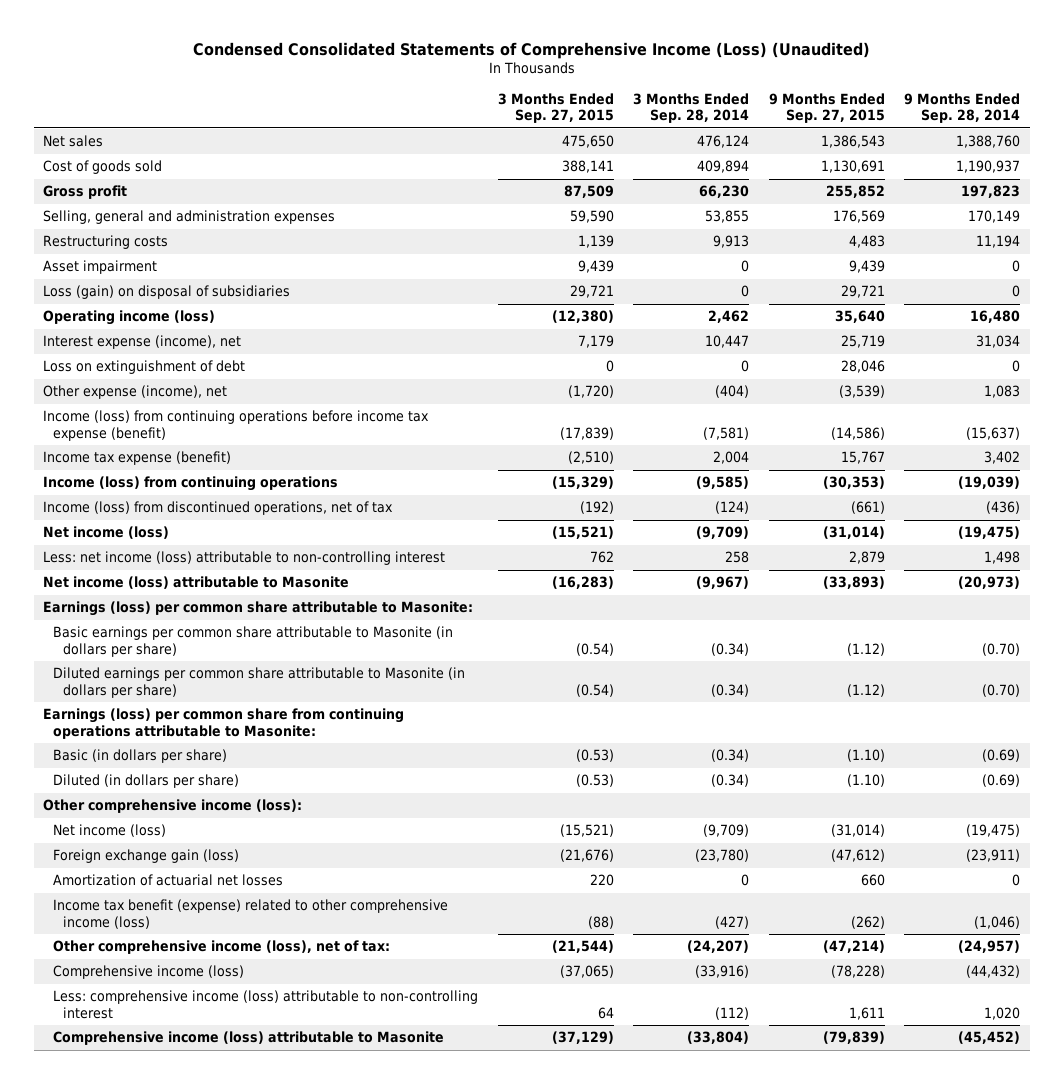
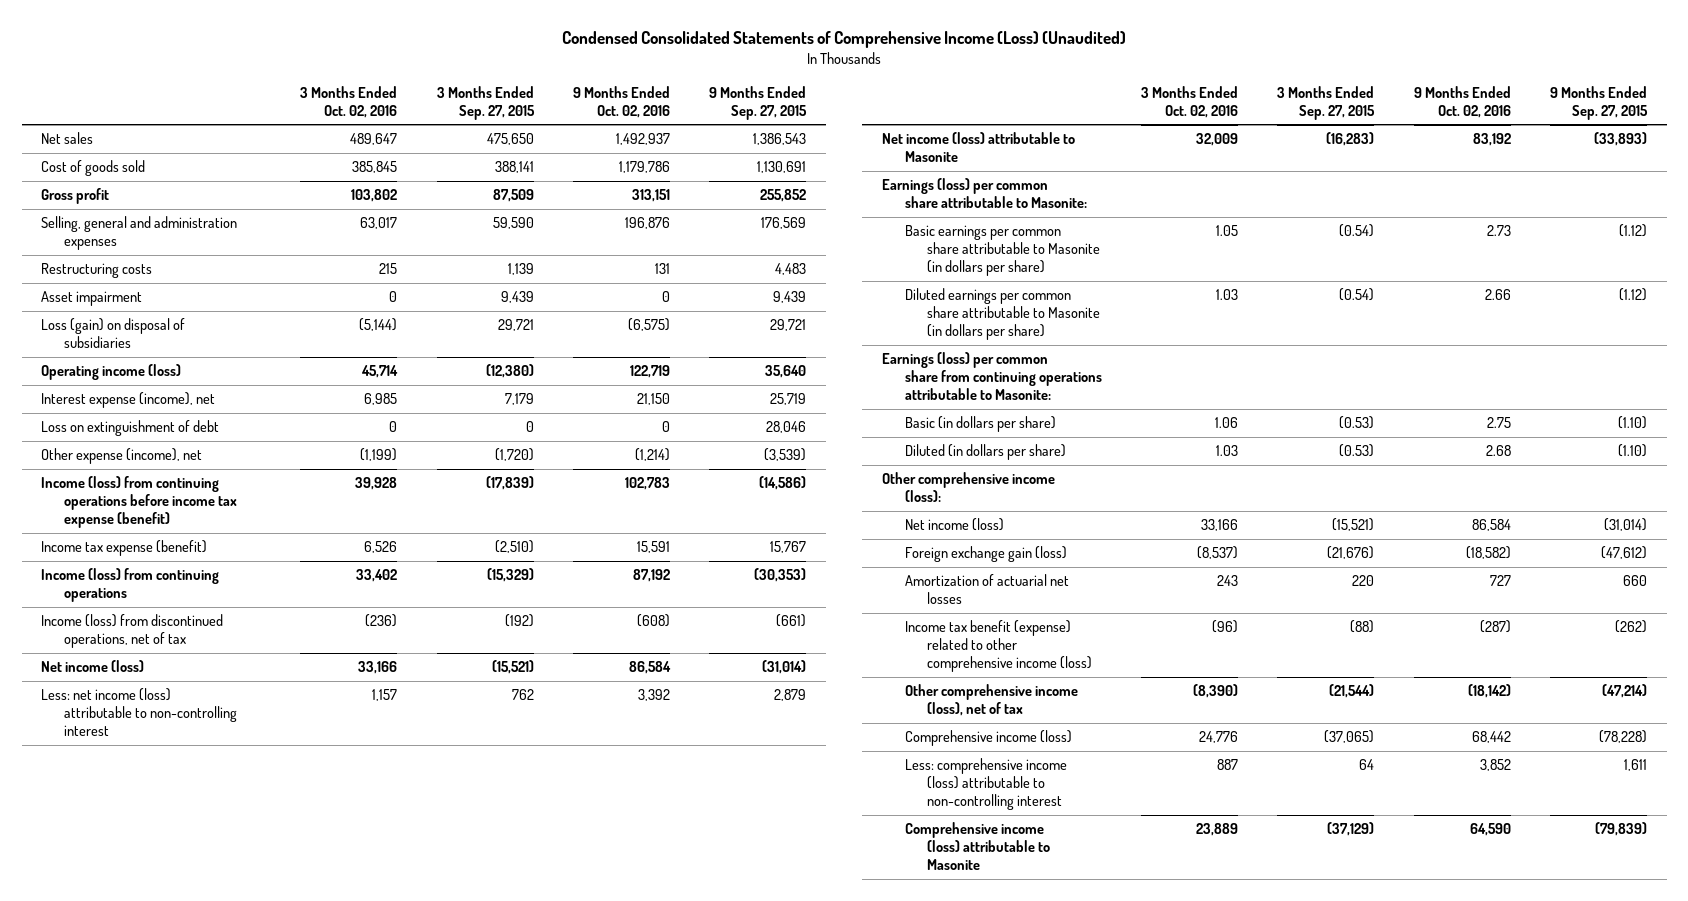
- | 3 Months Ended Sep. 27, 2015 | 3 Months Ended Sep. 28, 2014 | 9 Months Ended Sep. 27, 2015 | 9 Months Ended Sep. 28, 2014
+ | 3 Months Ended Oct. 02, 2016 | 3 Months Ended Sep. 27, 2015 | 9 Months Ended Oct. 02, 2016 | 9 Months Ended Sep. 27, 2015
- Other comprehensive income (loss), net of tax: | (21,544) | (24,207) | (47,214) | (24,957)
+ Other comprehensive income (loss), net of tax | (8,390) | (21,544) | (18,142) | (47,214)

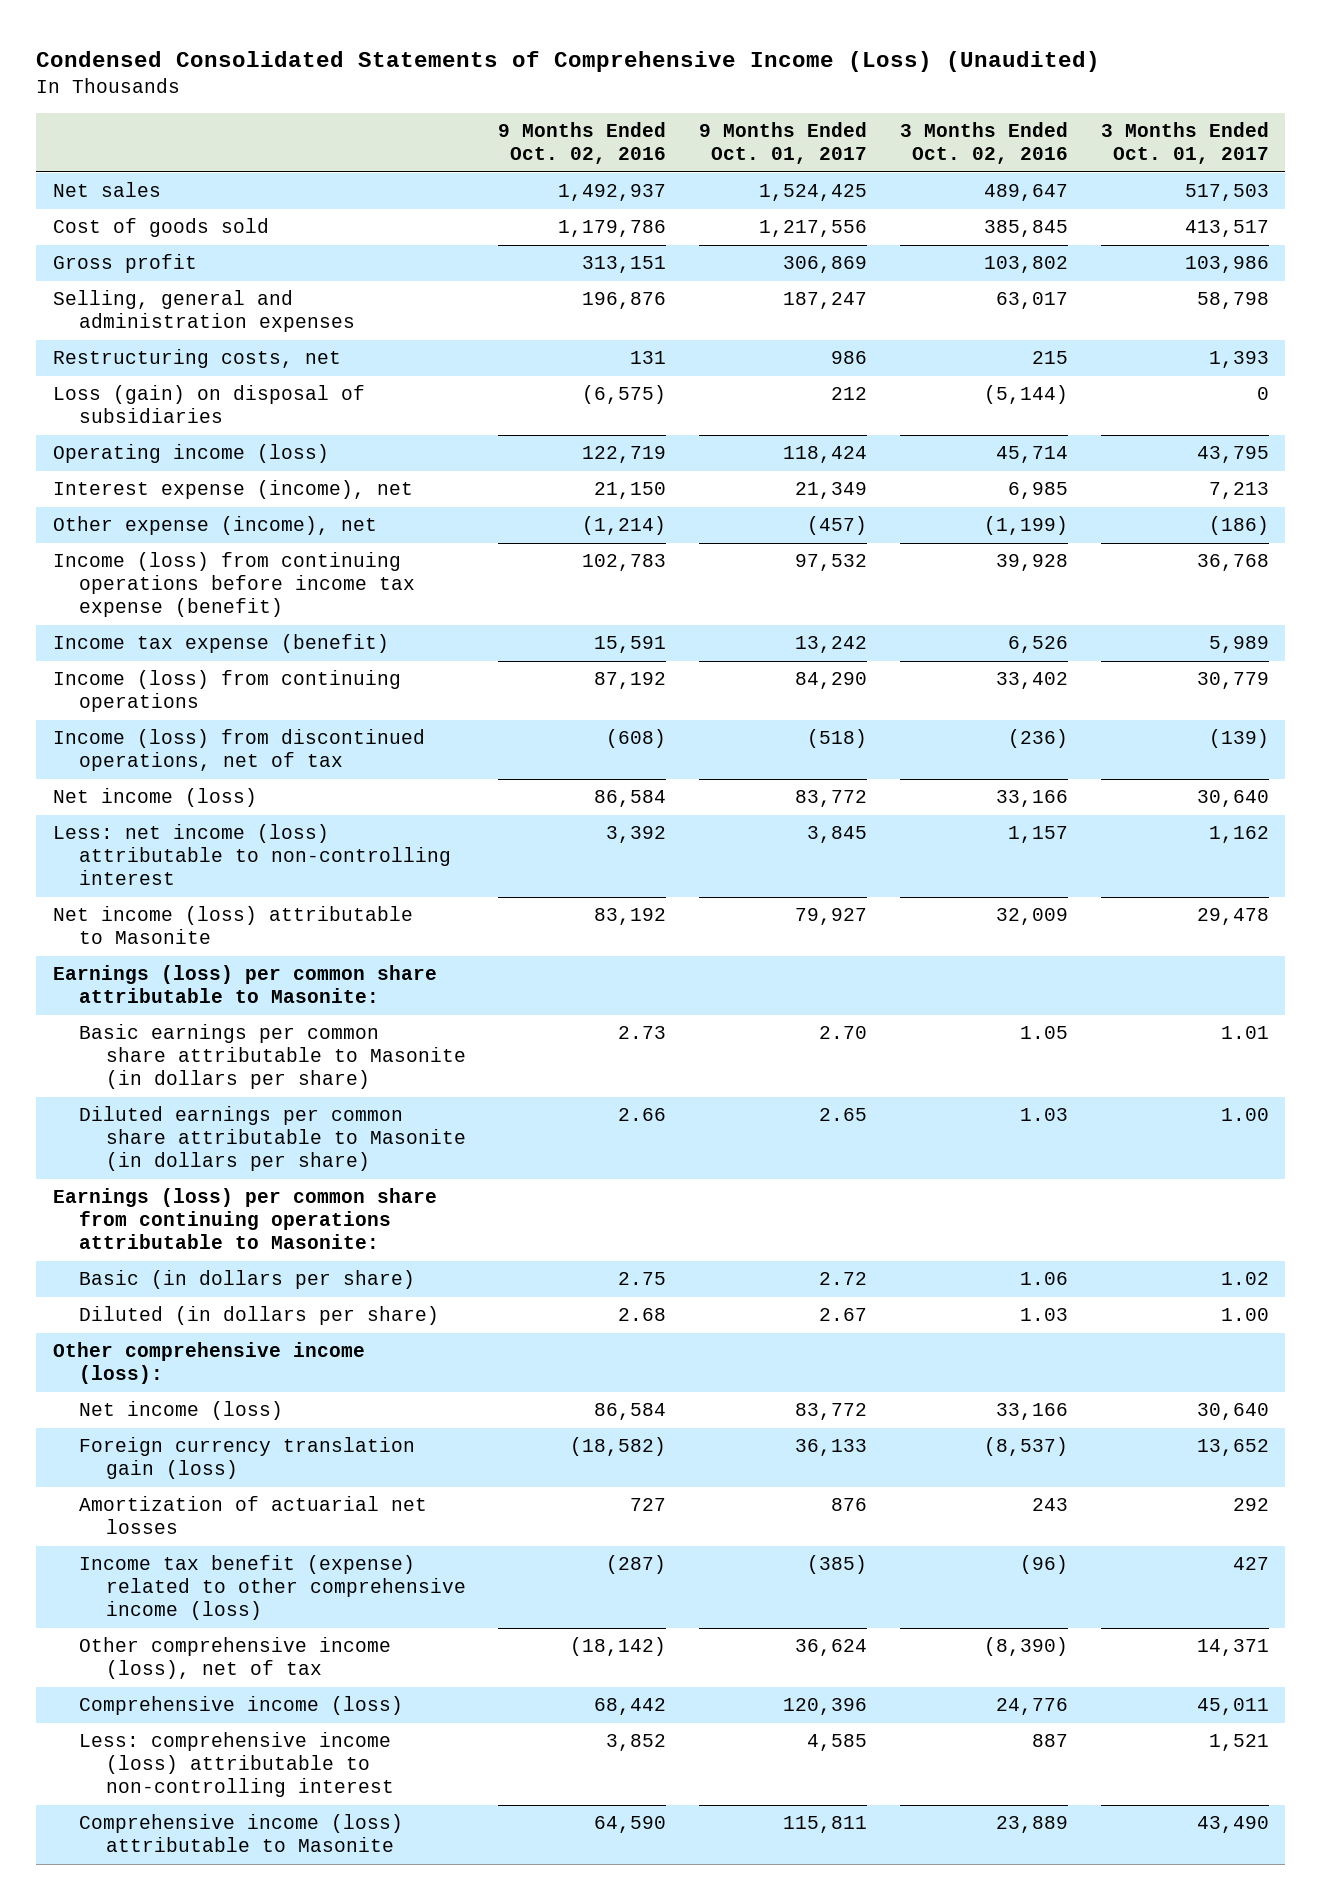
- | 3 Months Ended Oct. 02, 2016 | 3 Months Ended Sep. 27, 2015 | 9 Months Ended Oct. 02, 2016 | 9 Months Ended Sep. 27, 2015
+ | 9 Months Ended Oct. 02, 2016 | 9 Months Ended Oct. 01, 2017 | 3 Months Ended Oct. 02, 2016 | 3 Months Ended Oct. 01, 2017
- Restructuring costs | 215 | 1,139 | 131 | 4,483
- Asset impairment | 0 | 9,439 | 0 | 9,439
+ Restructuring costs, net | 131 | 986 | 215 | 1,393
- Loss on extinguishment of debt | 0 | 0 | 0 | 28,046
- Foreign exchange gain (loss) | (8,537) | (21,676) | (18,582) | (47,612)
+ Foreign currency translation gain (loss) | (18,582) | 36,133 | (8,537) | 13,652

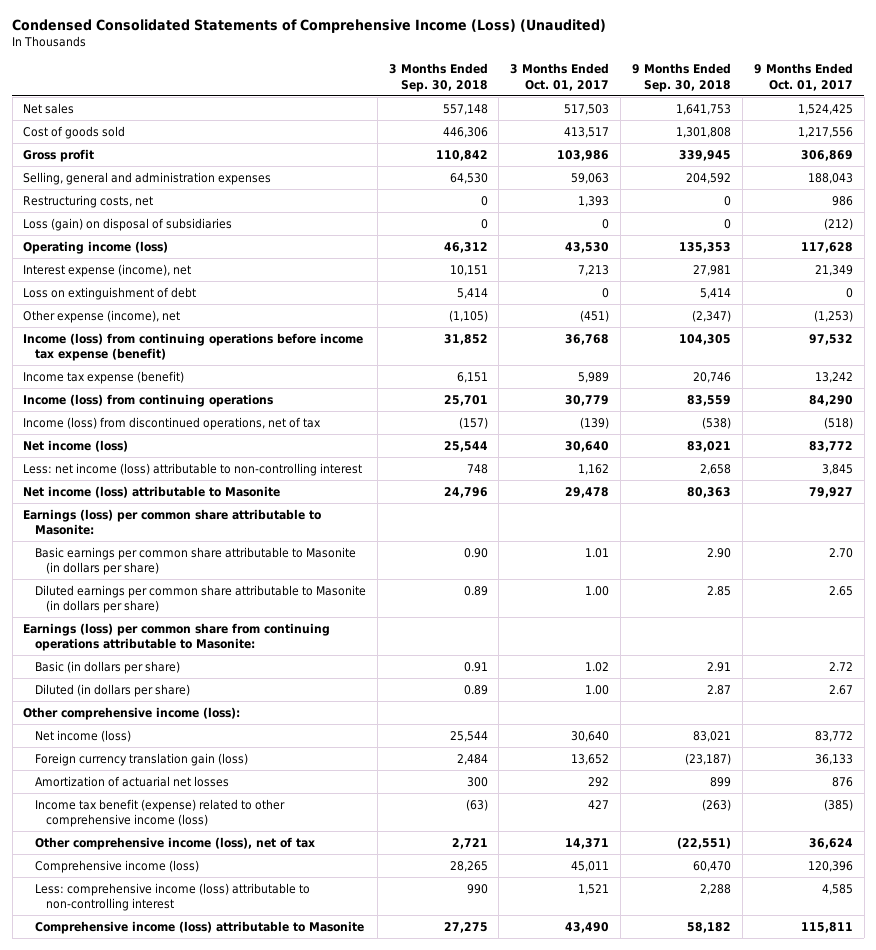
- | 9 Months Ended Oct. 02, 2016 | 9 Months Ended Oct. 01, 2017 | 3 Months Ended Oct. 02, 2016 | 3 Months Ended Oct. 01, 2017
+ | 3 Months Ended Sep. 30, 2018 | 3 Months Ended Oct. 01, 2017 | 9 Months Ended Sep. 30, 2018 | 9 Months Ended Oct. 01, 2017
- Selling, general and administration expenses | 196,876 | 187,247 | 63,017 | 58,798
+ Selling, general and administration expenses | 64,530 | 59,063 | 204,592 | 188,043
- Loss (gain) on disposal of subsidiaries | (6,575) | 212 | (5,144) | 0
- Operating income (loss) | 122,719 | 118,424 | 45,714 | 43,795
+ Loss (gain) on disposal of subsidiaries | 0 | 0 | 0 | (212)
+ Operating income (loss) | 46,312 | 43,530 | 135,353 | 117,628
- Other expense (income), net | (1,214) | (457) | (1,199) | (186)
+ Loss on extinguishment of debt | 5,414 | 0 | 5,414 | 0
+ Other expense (income), net | (1,105) | (451) | (2,347) | (1,253)

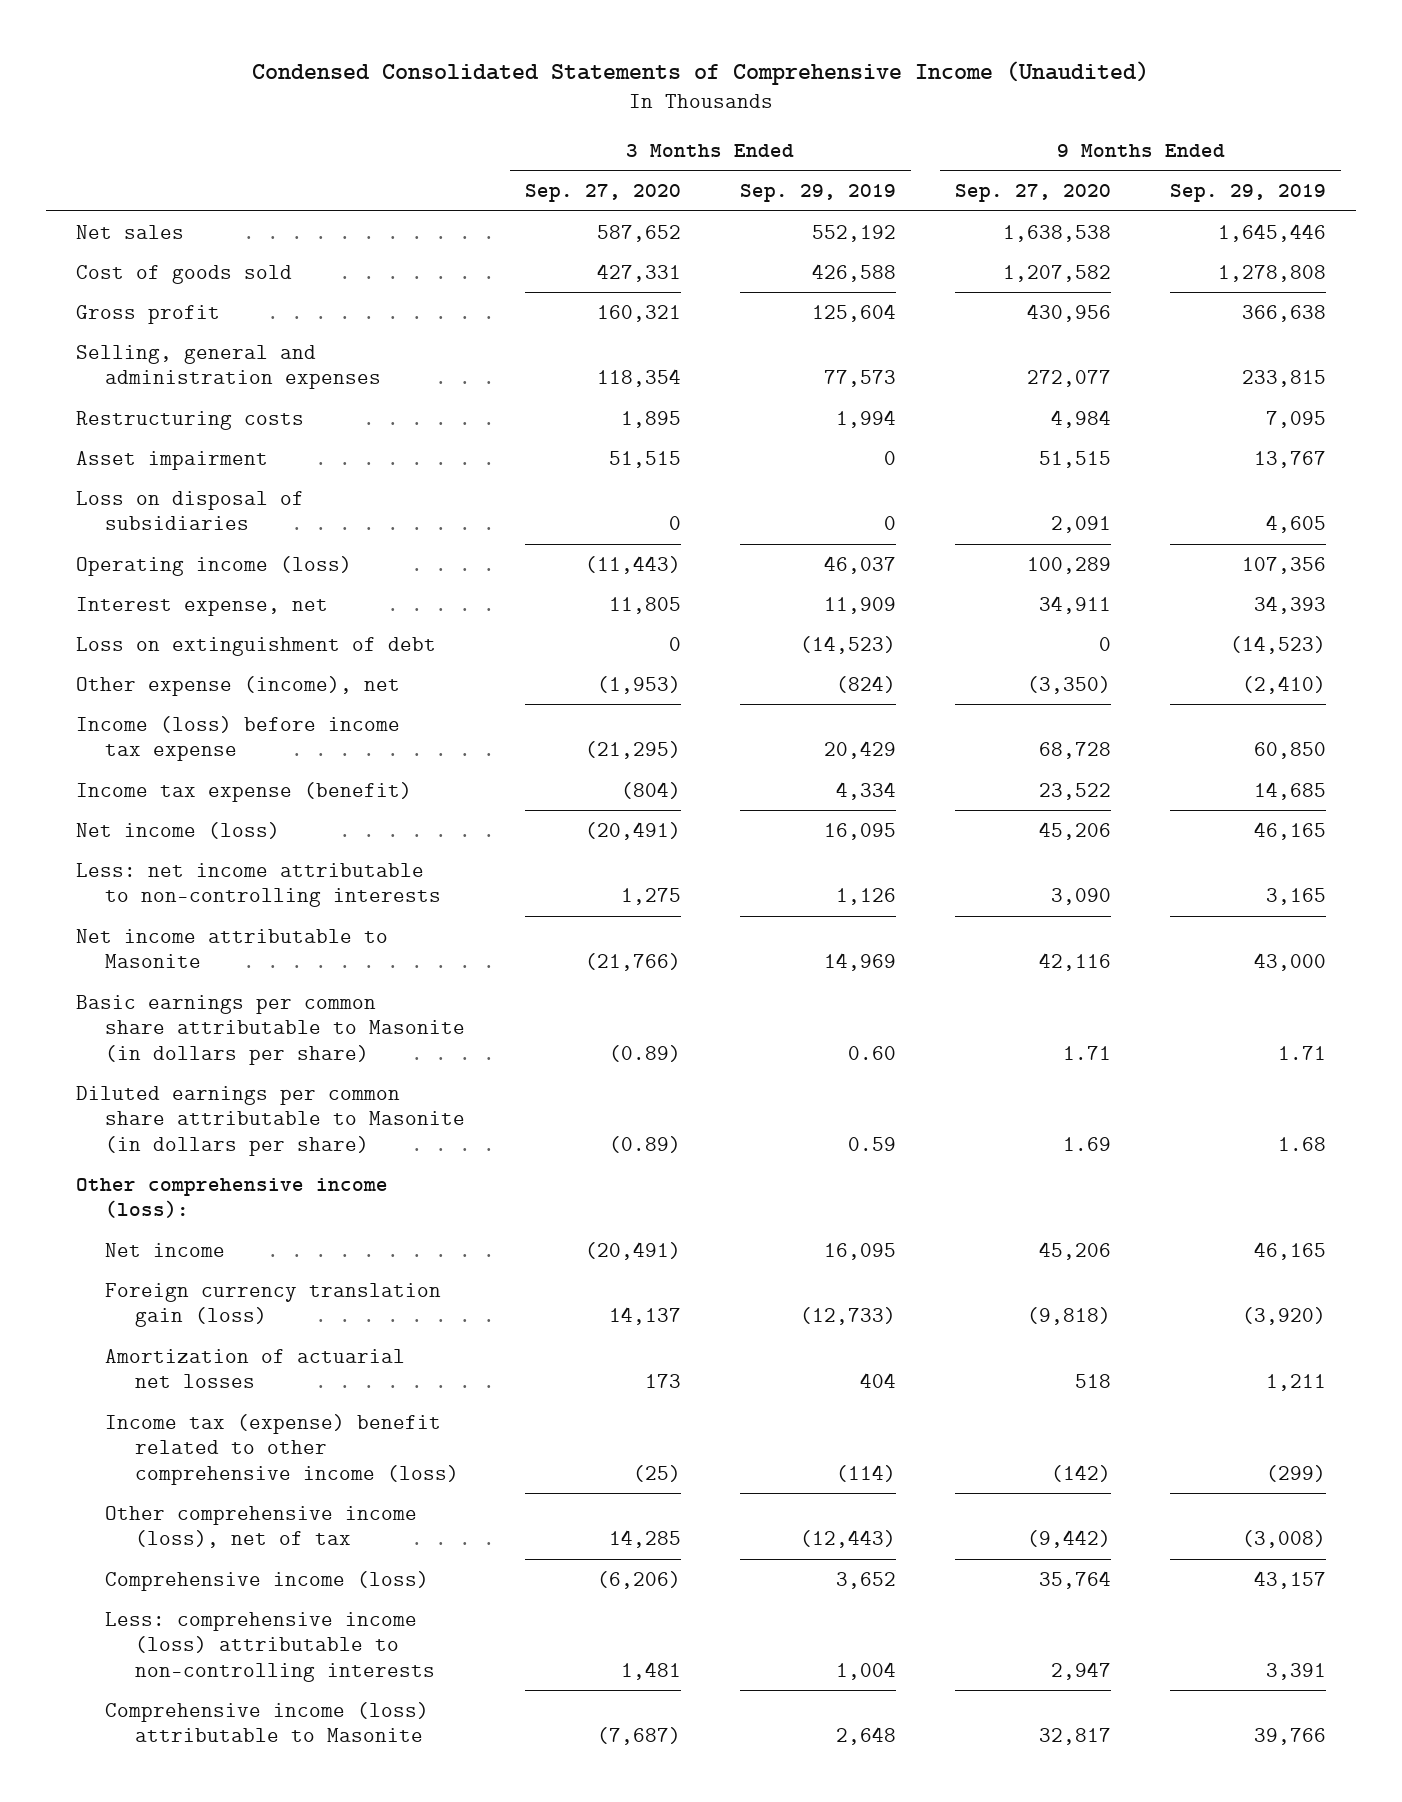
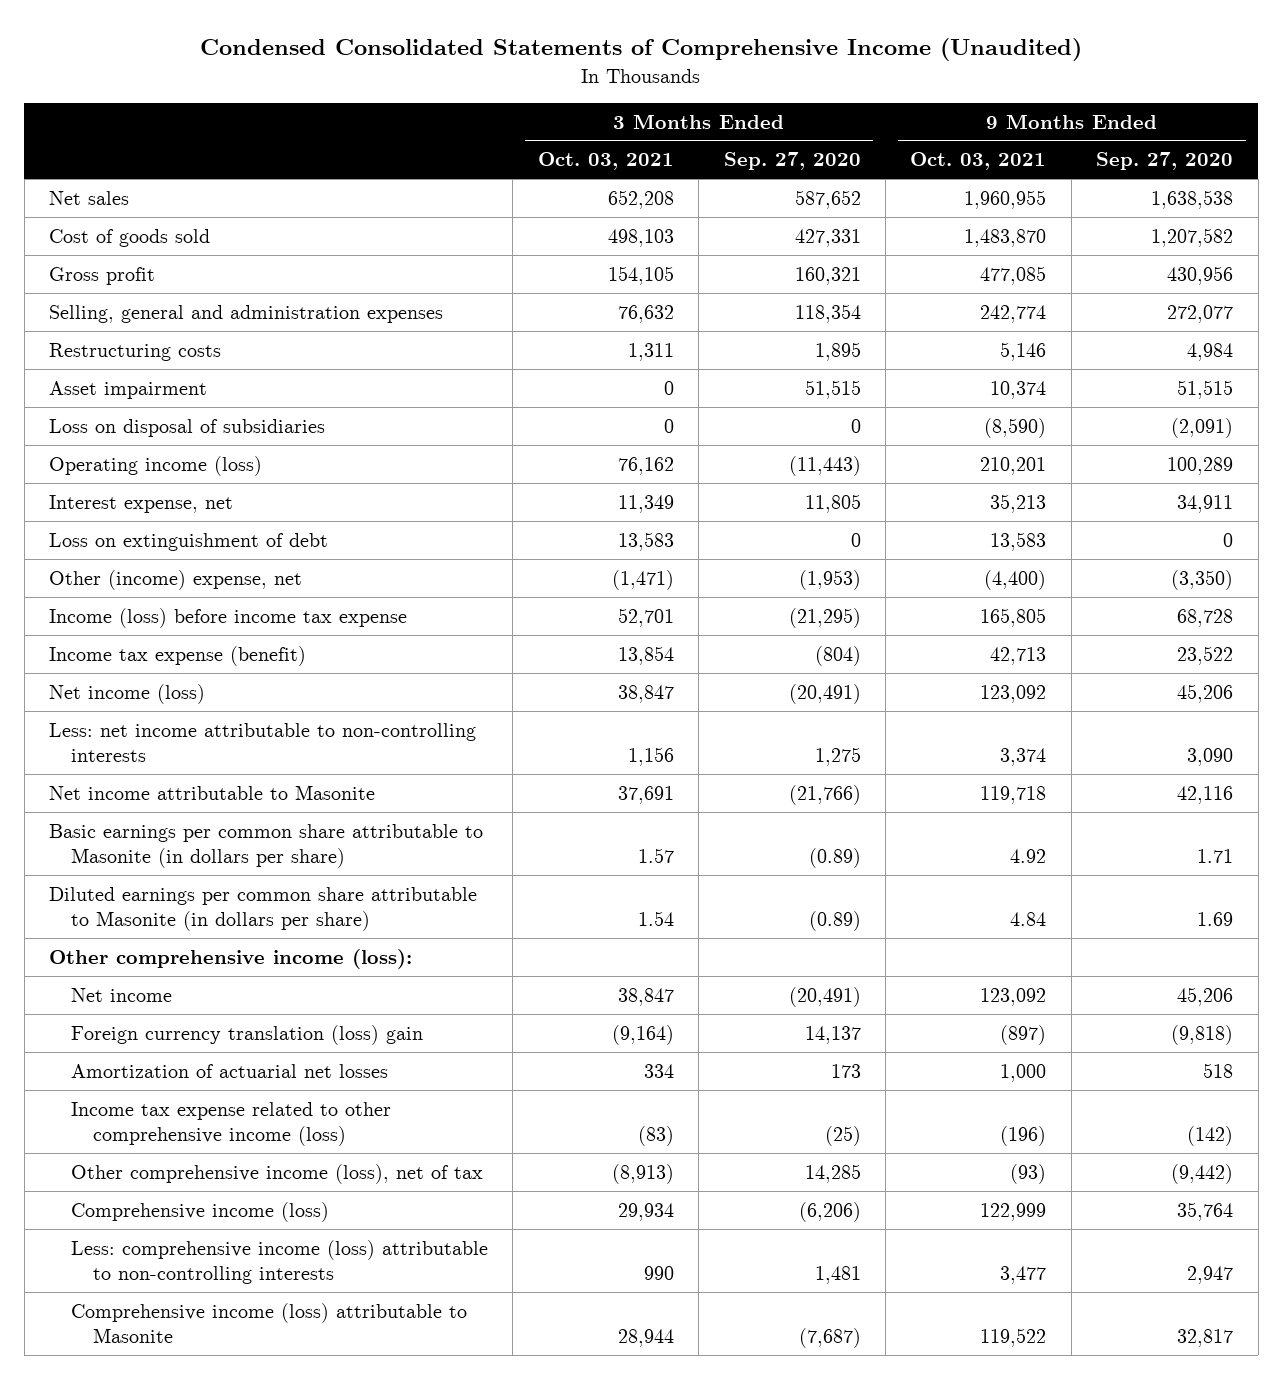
- | 3 Months Ended Sep. 27, 2020 | 3 Months Ended Sep. 29, 2019 | 9 Months Ended Sep. 27, 2020 | 9 Months Ended Sep. 29, 2019
+ | 3 Months Ended Oct. 03, 2021 | 3 Months Ended Sep. 27, 2020 | 9 Months Ended Oct. 03, 2021 | 9 Months Ended Sep. 27, 2020
- Loss on disposal of subsidiaries | 0 | 0 | 2,091 | 4,605
+ Loss on disposal of subsidiaries | 0 | 0 | (8,590) | (2,091)
- Other expense (income), net | (1,953) | (824) | (3,350) | (2,410)
+ Other (income) expense, net | (1,471) | (1,953) | (4,400) | (3,350)
- Foreign currency translation gain (loss) | 14,137 | (12,733) | (9,818) | (3,920)
+ Foreign currency translation (loss) gain | (9,164) | 14,137 | (897) | (9,818)
- Income tax (expense) benefit related to other comprehensive income (loss) | (25) | (114) | (142) | (299)
+ Income tax expense related to other comprehensive income (loss) | (83) | (25) | (196) | (142)

